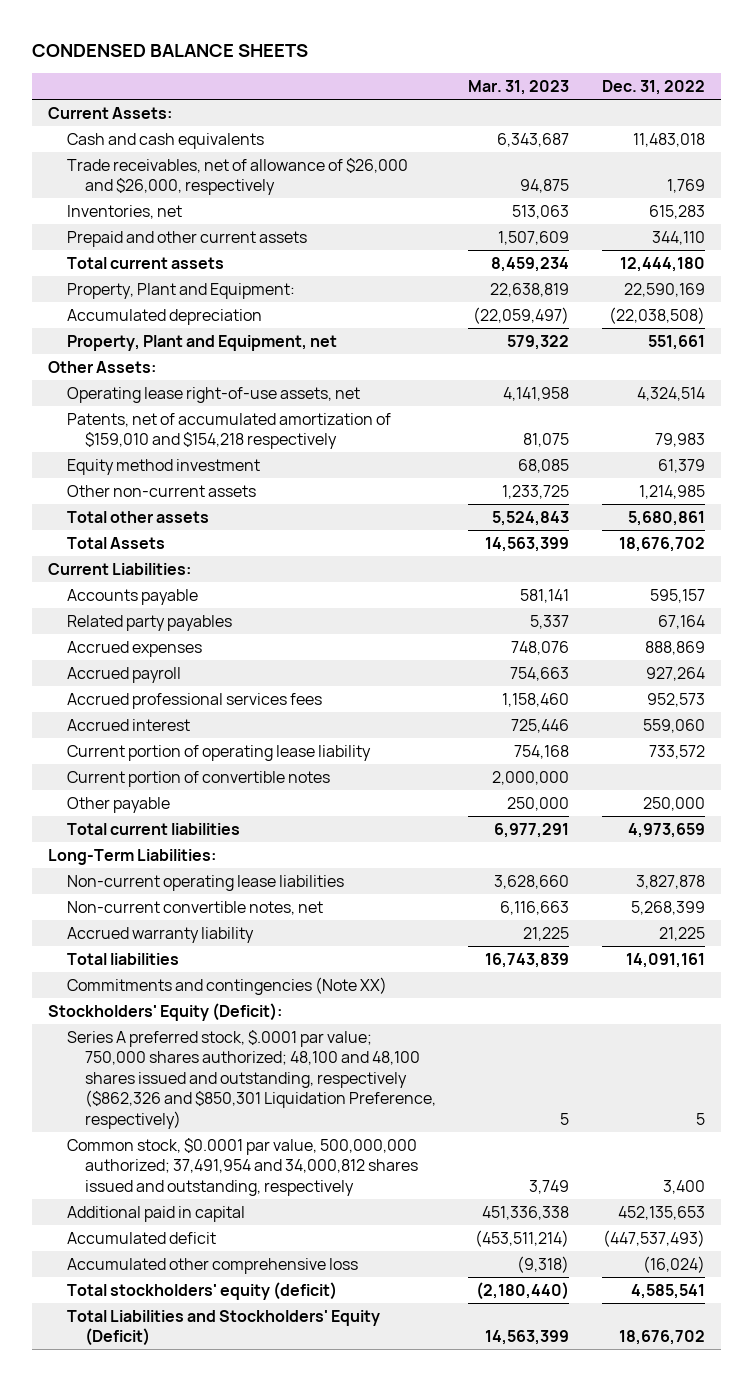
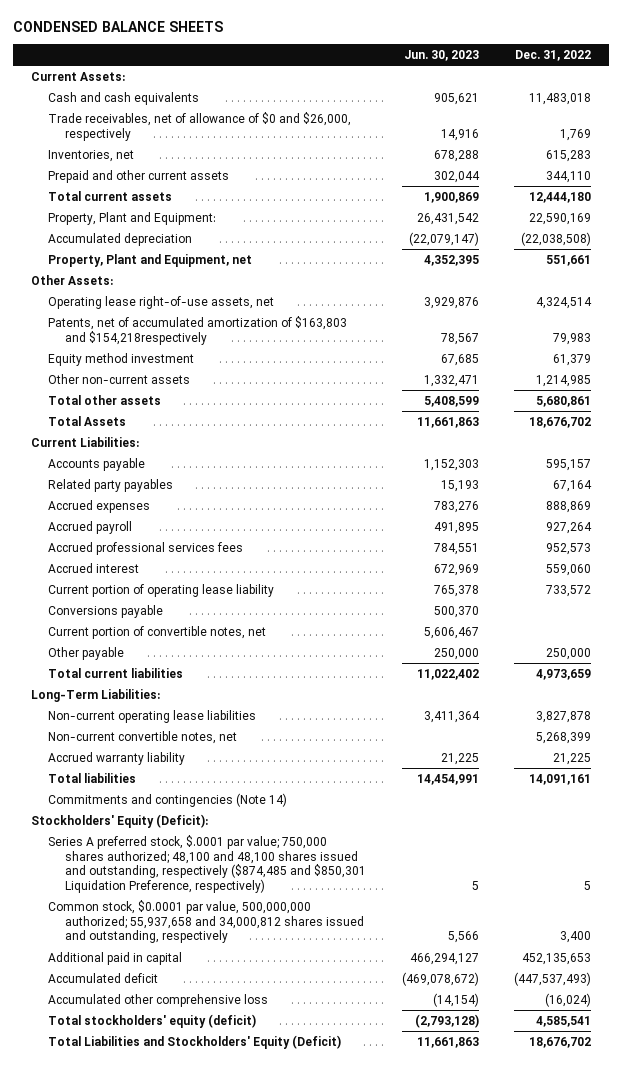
- | Mar. 31, 2023 | Dec. 31, 2022
+ | Jun. 30, 2023 | Dec. 31, 2022
- Trade receivables, net of allowance of $26,000 and $26,000, respectively | 94,875 | 1,769
+ Trade receivables, net of allowance of $0 and $26,000, respectively | 14,916 | 1,769
- Patents, net of accumulated amortization of $159,010 and $154,218 respectively | 81,075 | 79,983
+ Patents, net of accumulated amortization of $163,803 and $154,218respectively | 78,567 | 79,983
- Current portion of convertible notes | 2,000,000 |
+ Conversions payable | 500,370 |
+ Current portion of convertible notes, net | 5,606,467 |
- Commitments and contingencies (Note XX)
+ Commitments and contingencies (Note 14)
- Series A preferred stock, $.0001 par value; 750,000 shares authorized; 48,100 and 48,100 shares issued and outstanding, respectively ($862,326 and $850,301 Liquidation Preference, respectively) | 5 | 5
- Common stock, $0.0001 par value, 500,000,000 authorized; 37,491,954 and 34,000,812 shares issued and outstanding, respectively | 3,749 | 3,400
+ Series A preferred stock, $.0001 par value; 750,000 shares authorized; 48,100 and 48,100 shares issued and outstanding, respectively ($874,485 and $850,301 Liquidation Preference, respectively) | 5 | 5
+ Common stock, $0.0001 par value, 500,000,000 authorized; 55,937,658 and 34,000,812 shares issued and outstanding, respectively | 5,566 | 3,400

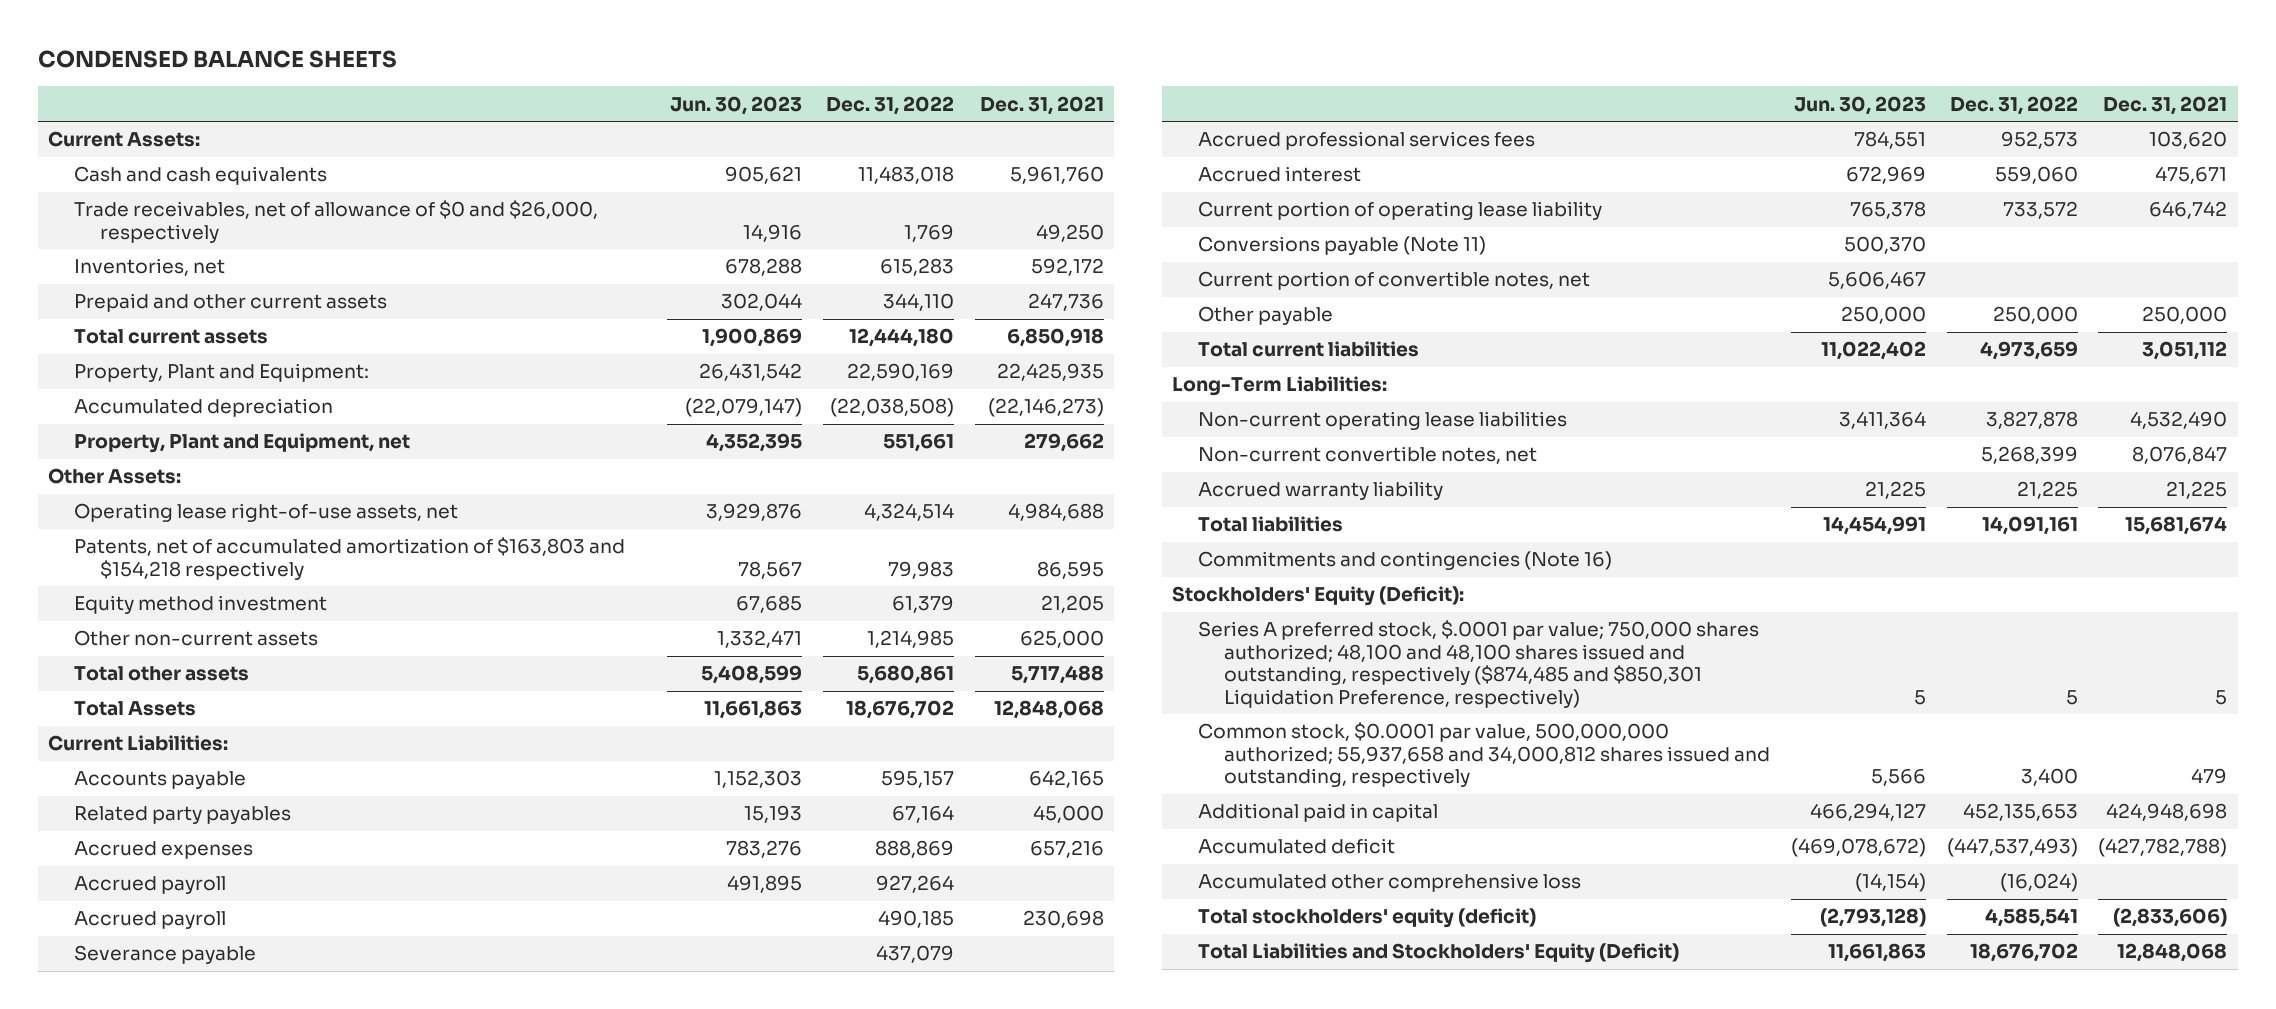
- | Jun. 30, 2023 | Dec. 31, 2022
+ | Jun. 30, 2023 | Dec. 31, 2022 | Dec. 31, 2021
- Patents, net of accumulated amortization of $163,803 and $154,218respectively | 78,567 | 79,983
+ Patents, net of accumulated amortization of $163,803 and $154,218 respectively | 78,567 | 79,983 | 86,595
+ Accrued payroll | | 490,185 | 230,698
+ Severance payable | | 437,079 |
- Conversions payable | 500,370 |
+ Conversions payable (Note 11) | 500,370 | |
- Commitments and contingencies (Note 14)
+ Commitments and contingencies (Note 16)

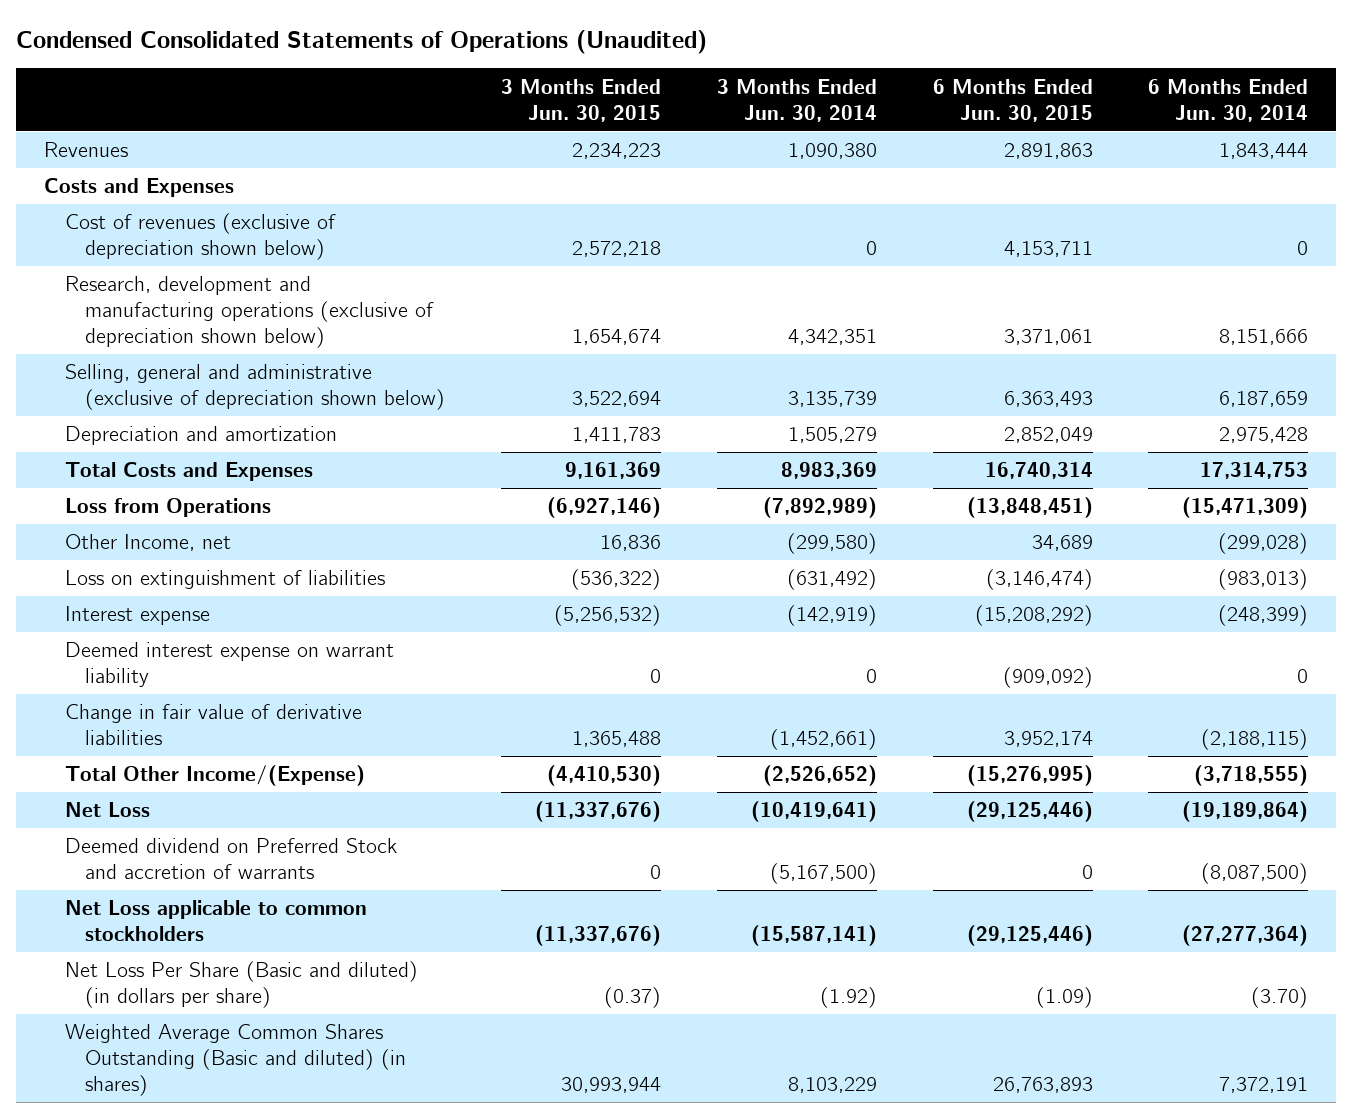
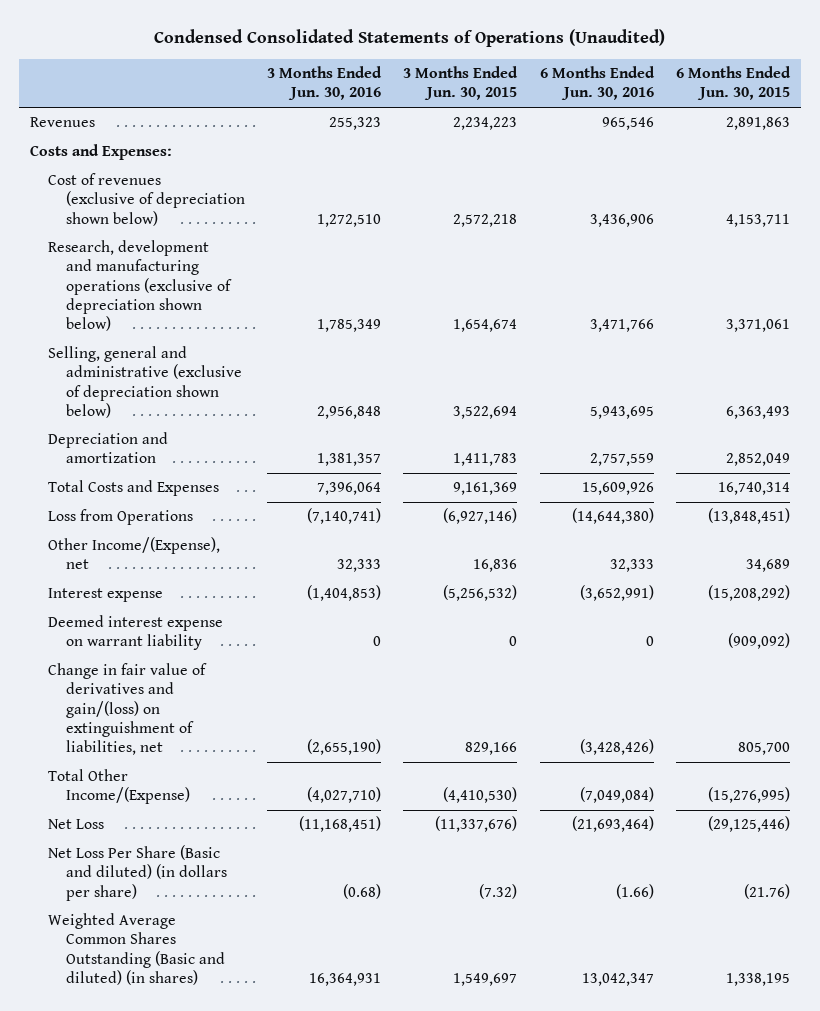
- | 3 Months Ended Jun. 30, 2015 | 3 Months Ended Jun. 30, 2014 | 6 Months Ended Jun. 30, 2015 | 6 Months Ended Jun. 30, 2014
+ | 3 Months Ended Jun. 30, 2016 | 3 Months Ended Jun. 30, 2015 | 6 Months Ended Jun. 30, 2016 | 6 Months Ended Jun. 30, 2015
- Costs and Expenses
+ Costs and Expenses:
- Other Income, net | 16,836 | (299,580) | 34,689 | (299,028)
- Loss on extinguishment of liabilities | (536,322) | (631,492) | (3,146,474) | (983,013)
+ Other Income/(Expense), net | 32,333 | 16,836 | 32,333 | 34,689
- Change in fair value of derivative liabilities | 1,365,488 | (1,452,661) | 3,952,174 | (2,188,115)
+ Change in fair value of derivatives and gain/(loss) on extinguishment of liabilities, net | (2,655,190) | 829,166 | (3,428,426) | 805,700
- Deemed dividend on Preferred Stock and accretion of warrants | 0 | (5,167,500) | 0 | (8,087,500)
- Net Loss applicable to common stockholders | (11,337,676) | (15,587,141) | (29,125,446) | (27,277,364)
- Net Loss Per Share (Basic and diluted) (in dollars per share) | (0.37) | (1.92) | (1.09) | (3.70)
- Weighted Average Common Shares Outstanding (Basic and diluted) (in shares) | 30,993,944 | 8,103,229 | 26,763,893 | 7,372,191
+ Net Loss Per Share (Basic and diluted) (in dollars per share) | (0.68) | (7.32) | (1.66) | (21.76)
+ Weighted Average Common Shares Outstanding (Basic and diluted) (in shares) | 16,364,931 | 1,549,697 | 13,042,347 | 1,338,195

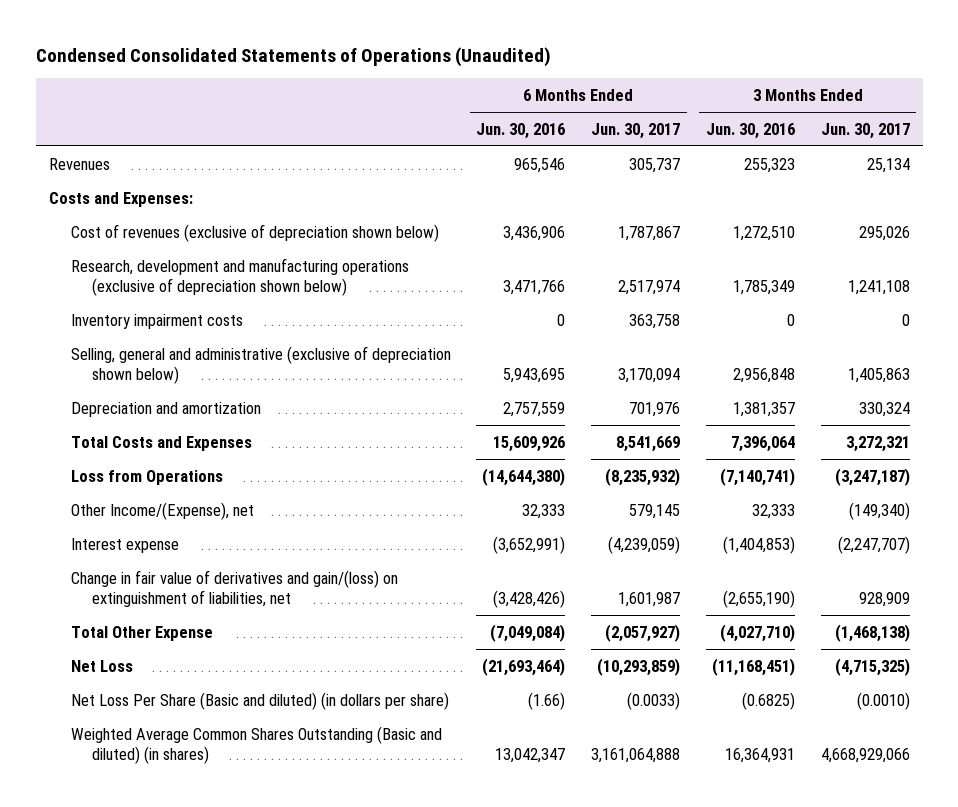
- | 3 Months Ended Jun. 30, 2016 | 3 Months Ended Jun. 30, 2015 | 6 Months Ended Jun. 30, 2016 | 6 Months Ended Jun. 30, 2015
+ | 6 Months Ended Jun. 30, 2016 | 6 Months Ended Jun. 30, 2017 | 3 Months Ended Jun. 30, 2016 | 3 Months Ended Jun. 30, 2017
+ Inventory impairment costs | 0 | 363,758 | 0 | 0
- Deemed interest expense on warrant liability | 0 | 0 | 0 | (909,092)
- Total Other Income/(Expense) | (4,027,710) | (4,410,530) | (7,049,084) | (15,276,995)
+ Total Other Expense | (7,049,084) | (2,057,927) | (4,027,710) | (1,468,138)
- Net Loss Per Share (Basic and diluted) (in dollars per share) | (0.68) | (7.32) | (1.66) | (21.76)
+ Net Loss Per Share (Basic and diluted) (in dollars per share) | (1.66) | (0.0033) | (0.6825) | (0.0010)

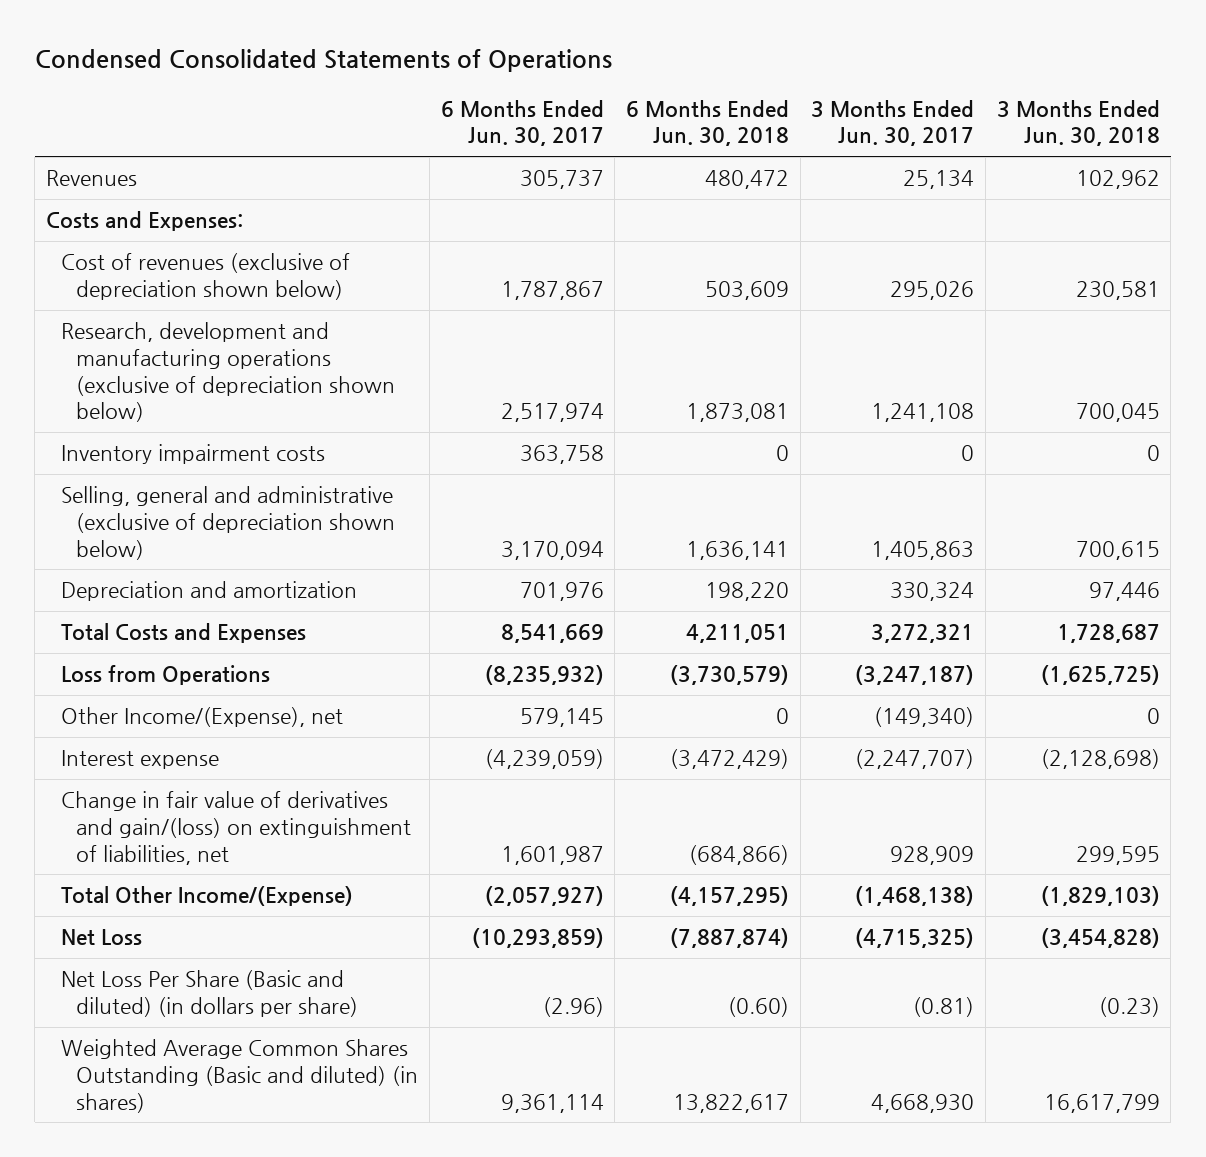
- Condensed Consolidated Statements of Operations (Unaudited)
+ Condensed Consolidated Statements of Operations
- | 6 Months Ended Jun. 30, 2016 | 6 Months Ended Jun. 30, 2017 | 3 Months Ended Jun. 30, 2016 | 3 Months Ended Jun. 30, 2017
+ | 6 Months Ended Jun. 30, 2017 | 6 Months Ended Jun. 30, 2018 | 3 Months Ended Jun. 30, 2017 | 3 Months Ended Jun. 30, 2018
- Total Other Expense | (7,049,084) | (2,057,927) | (4,027,710) | (1,468,138)
+ Total Other Income/(Expense) | (2,057,927) | (4,157,295) | (1,468,138) | (1,829,103)
- Net Loss Per Share (Basic and diluted) (in dollars per share) | (1.66) | (0.0033) | (0.6825) | (0.0010)
- Weighted Average Common Shares Outstanding (Basic and diluted) (in shares) | 13,042,347 | 3,161,064,888 | 16,364,931 | 4,668,929,066
+ Net Loss Per Share (Basic and diluted) (in dollars per share) | (2.96) | (0.60) | (0.81) | (0.23)
+ Weighted Average Common Shares Outstanding (Basic and diluted) (in shares) | 9,361,114 | 13,822,617 | 4,668,930 | 16,617,799

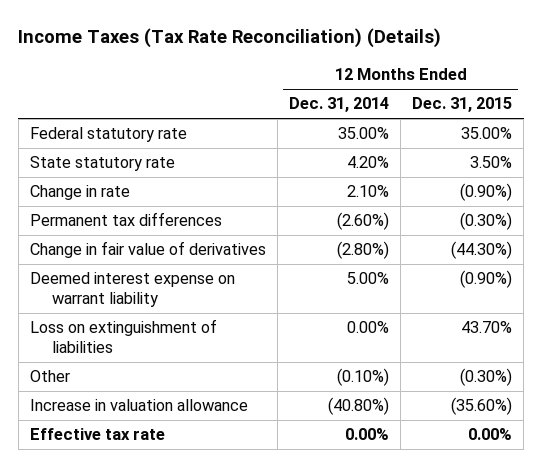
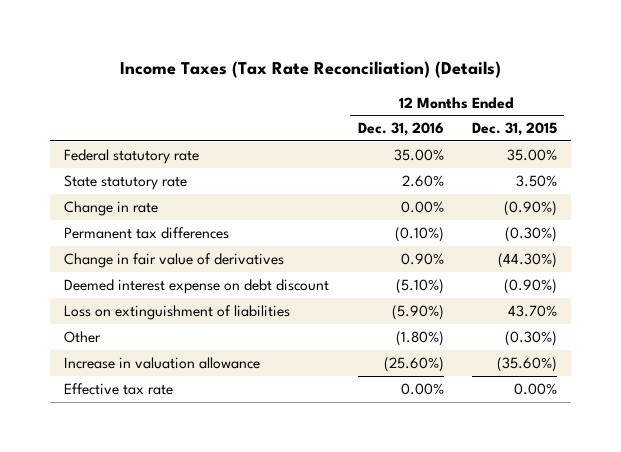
- | 12 Months Ended Dec. 31, 2014 | 12 Months Ended Dec. 31, 2015
+ | 12 Months Ended Dec. 31, 2016 | 12 Months Ended Dec. 31, 2015
- Deemed interest expense on warrant liability | 5.00% | (0.90%)
+ Deemed interest expense on debt discount | (5.10%) | (0.90%)

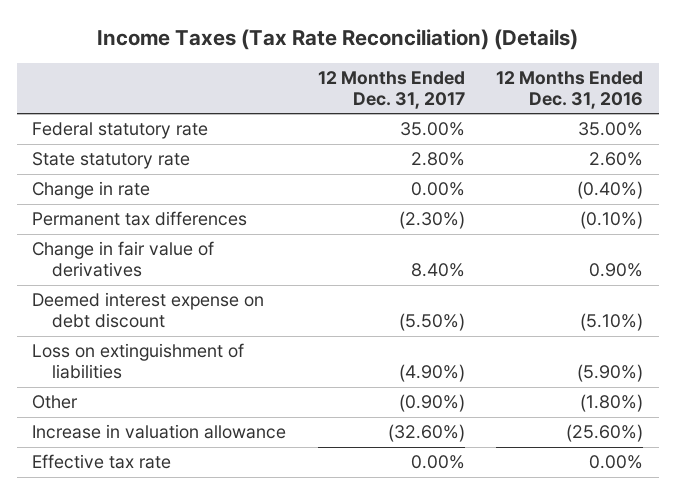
- | 12 Months Ended Dec. 31, 2016 | 12 Months Ended Dec. 31, 2015
+ | 12 Months Ended Dec. 31, 2017 | 12 Months Ended Dec. 31, 2016
- Change in rate | 0.00% | (0.90%)
+ Change in rate | 0.00% | (0.40%)

